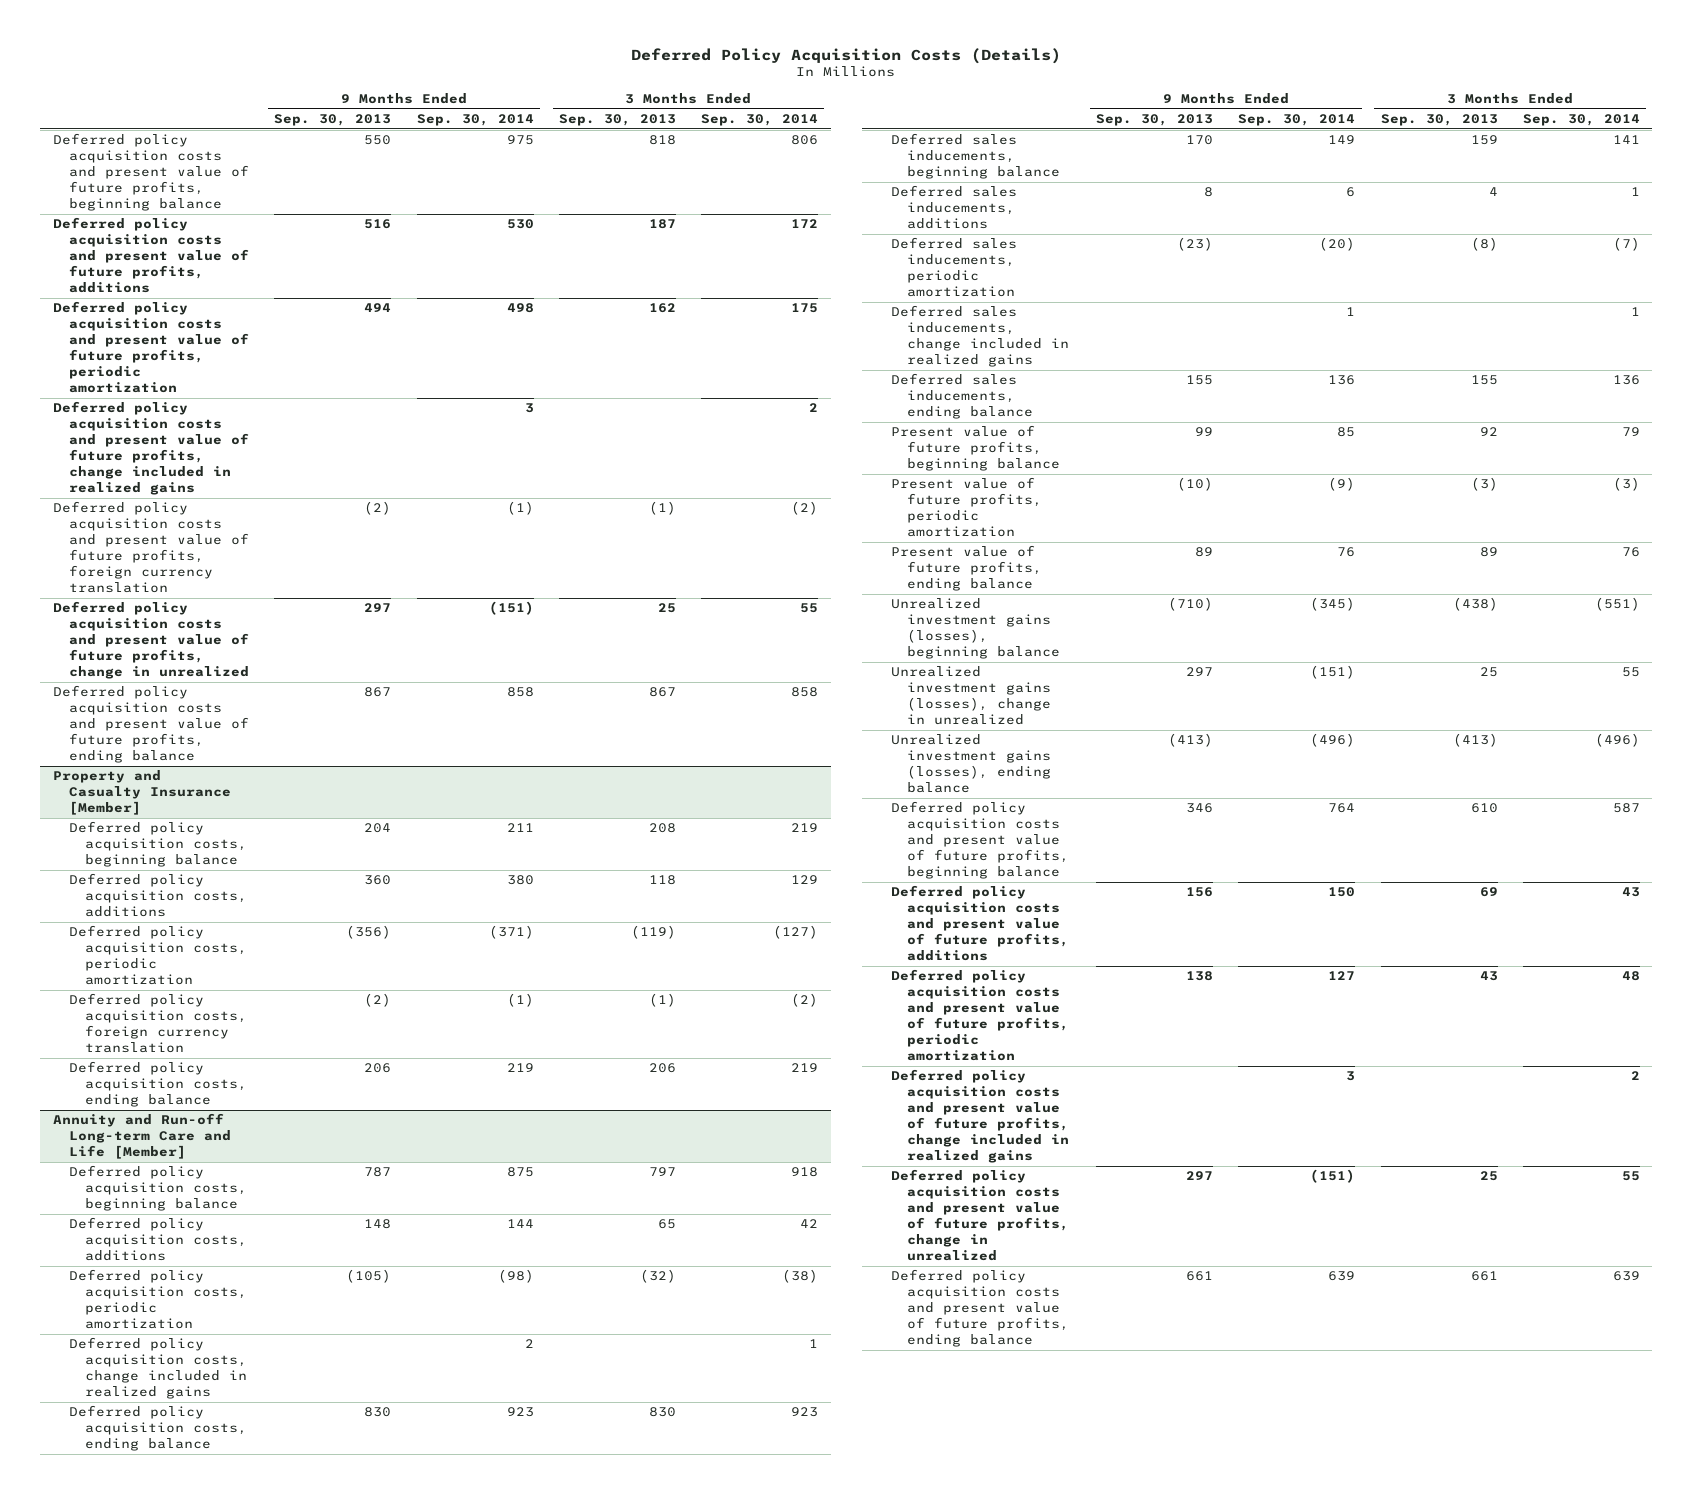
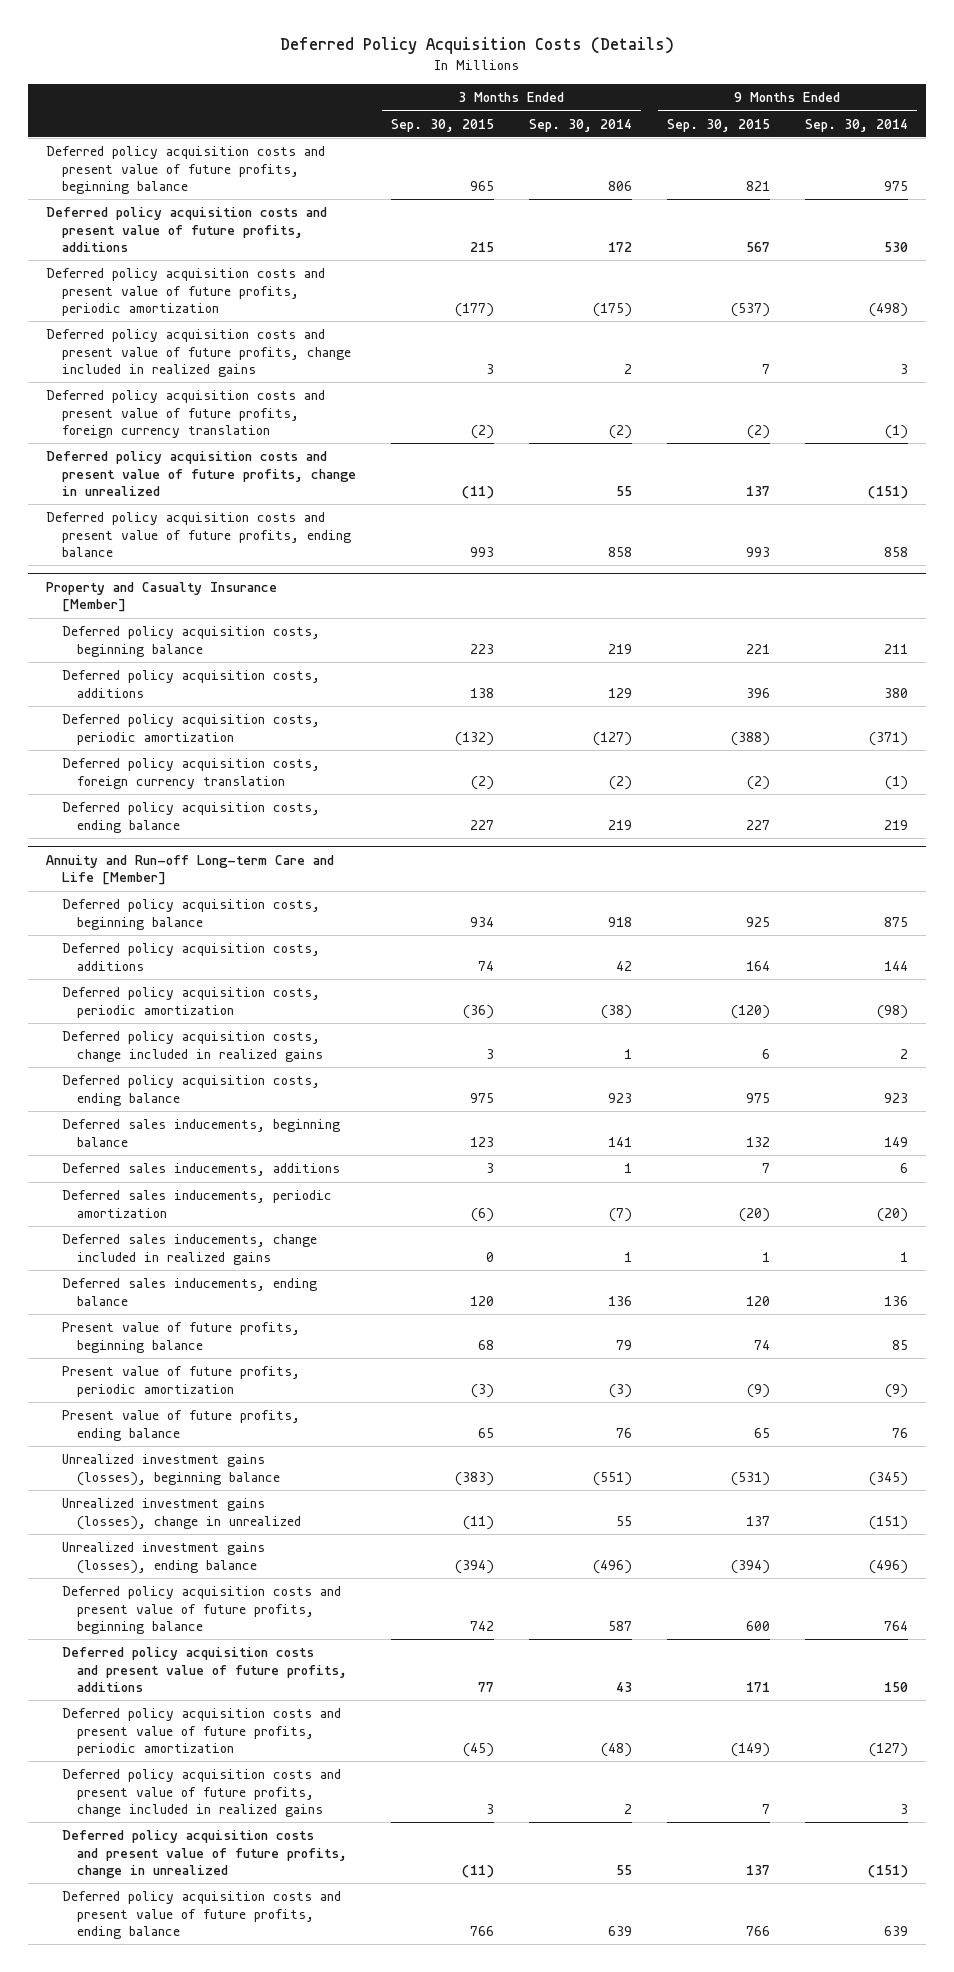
- | 9 Months Ended Sep. 30, 2013 | 9 Months Ended Sep. 30, 2014 | 3 Months Ended Sep. 30, 2013 | 3 Months Ended Sep. 30, 2014
+ | 3 Months Ended Sep. 30, 2015 | 3 Months Ended Sep. 30, 2014 | 9 Months Ended Sep. 30, 2015 | 9 Months Ended Sep. 30, 2014
- Deferred policy acquisition costs and present value of future profits, periodic amortization | 494 | 498 | 162 | 175
+ Deferred policy acquisition costs and present value of future profits, periodic amortization | (177) | (175) | (537) | (498)
@ Annuity and Run-off Long-term Care and Life [Member]
- Deferred policy acquisition costs and present value of future profits, periodic amortization | 138 | 127 | 43 | 48
+ Deferred policy acquisition costs and present value of future profits, periodic amortization | (45) | (48) | (149) | (127)

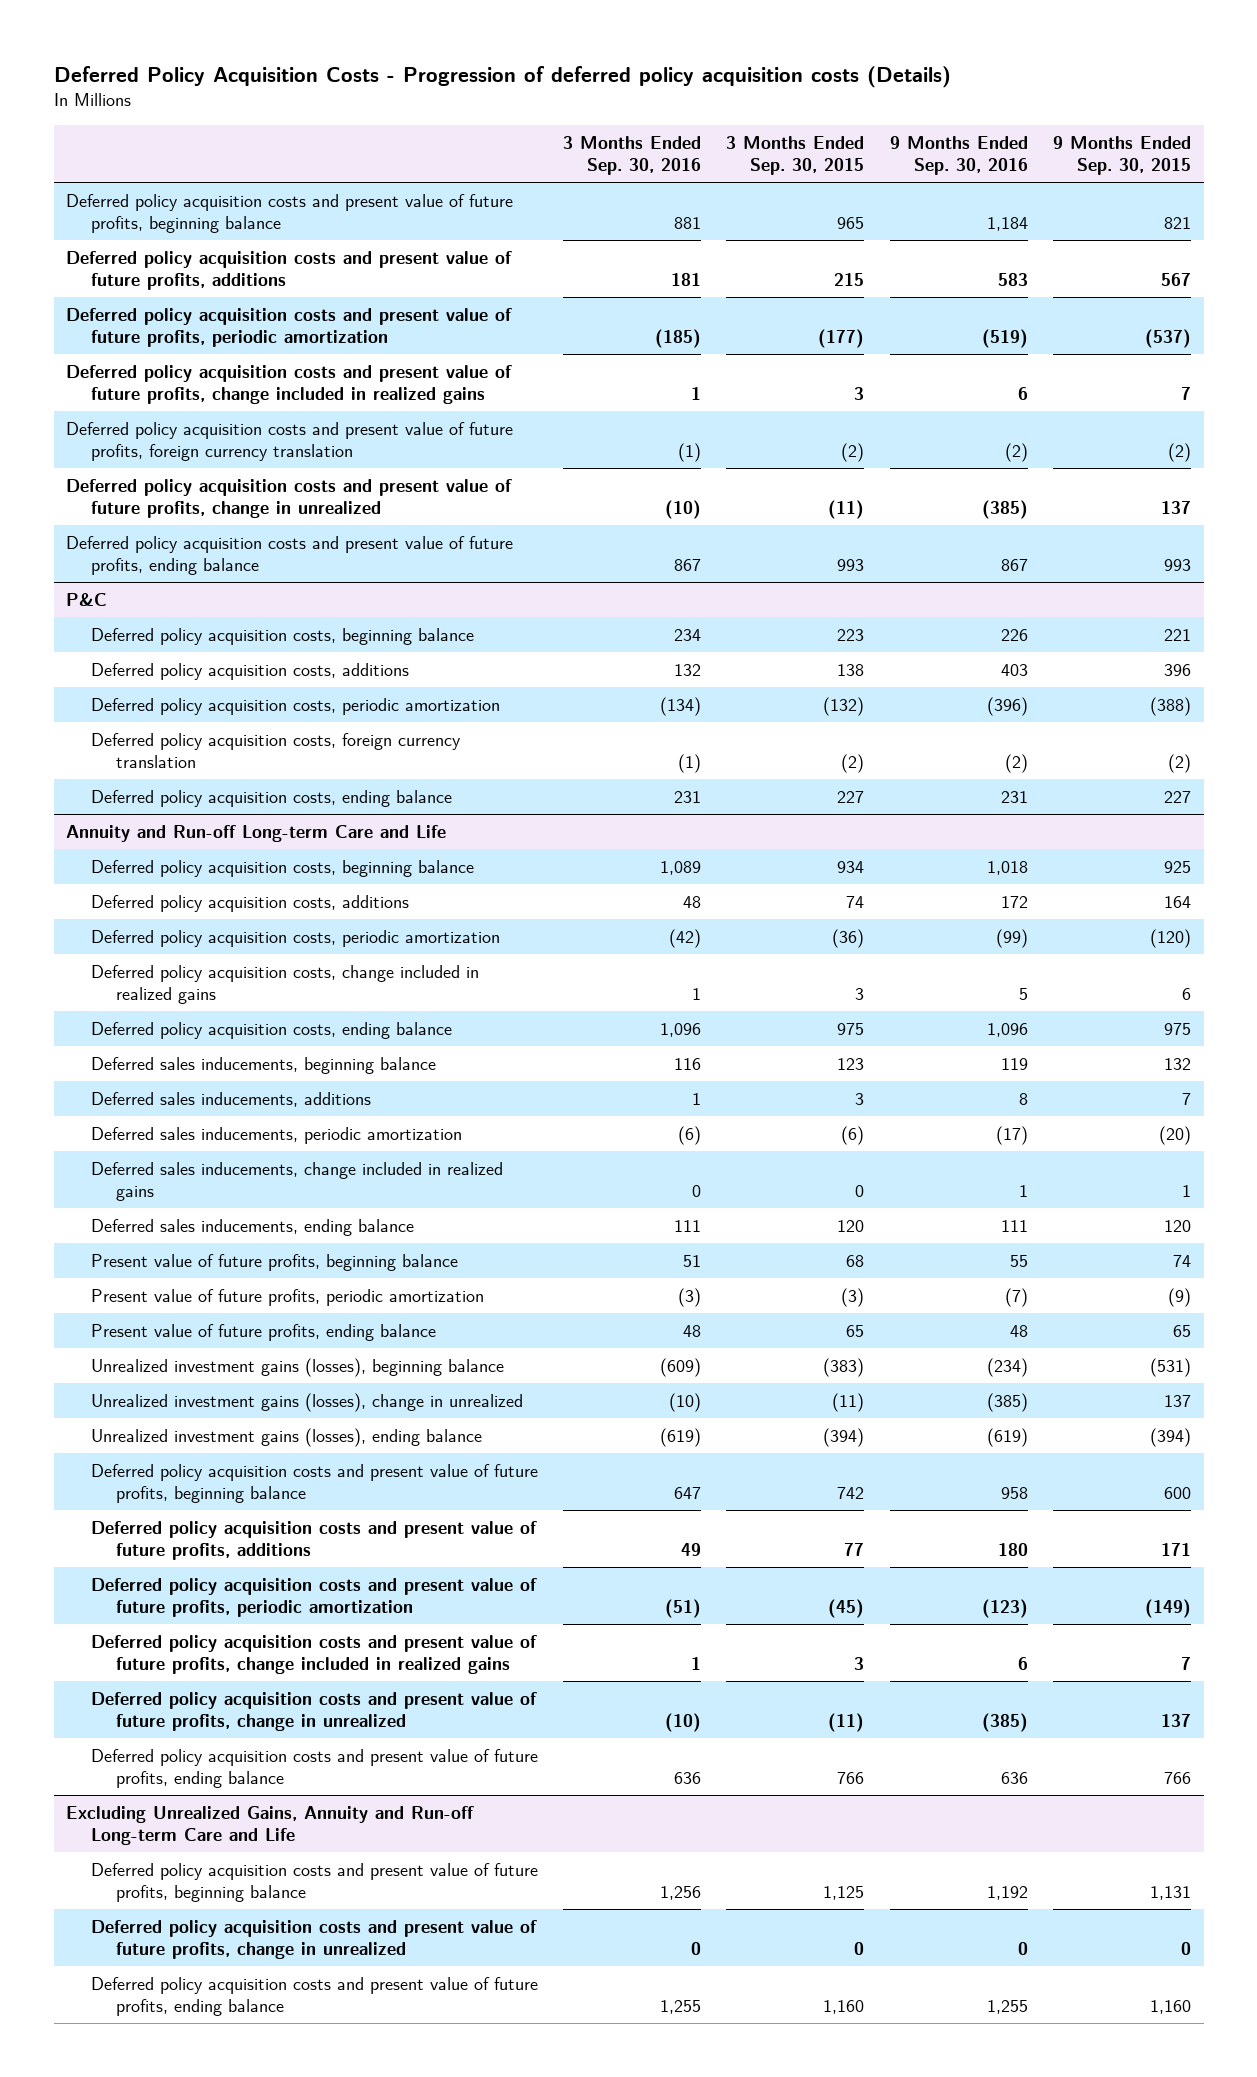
- Deferred Policy Acquisition Costs (Details)
+ Deferred Policy Acquisition Costs - Progression of deferred policy acquisition costs (Details)
- | 3 Months Ended Sep. 30, 2015 | 3 Months Ended Sep. 30, 2014 | 9 Months Ended Sep. 30, 2015 | 9 Months Ended Sep. 30, 2014
+ | 3 Months Ended Sep. 30, 2016 | 3 Months Ended Sep. 30, 2015 | 9 Months Ended Sep. 30, 2016 | 9 Months Ended Sep. 30, 2015
- Property and Casualty Insurance [Member]
+ P&C
- Annuity and Run-off Long-term Care and Life [Member]
+ Annuity and Run-off Long-term Care and Life
+ Excluding Unrealized Gains, Annuity and Run-off Long-term Care and Life
+ Deferred policy acquisition costs and present value of future profits, beginning balance | 1,256 | 1,125 | 1,192 | 1,131
+ Deferred policy acquisition costs and present value of future profits, change in unrealized | 0 | 0 | 0 | 0
+ Deferred policy acquisition costs and present value of future profits, ending balance | 1,255 | 1,160 | 1,255 | 1,160

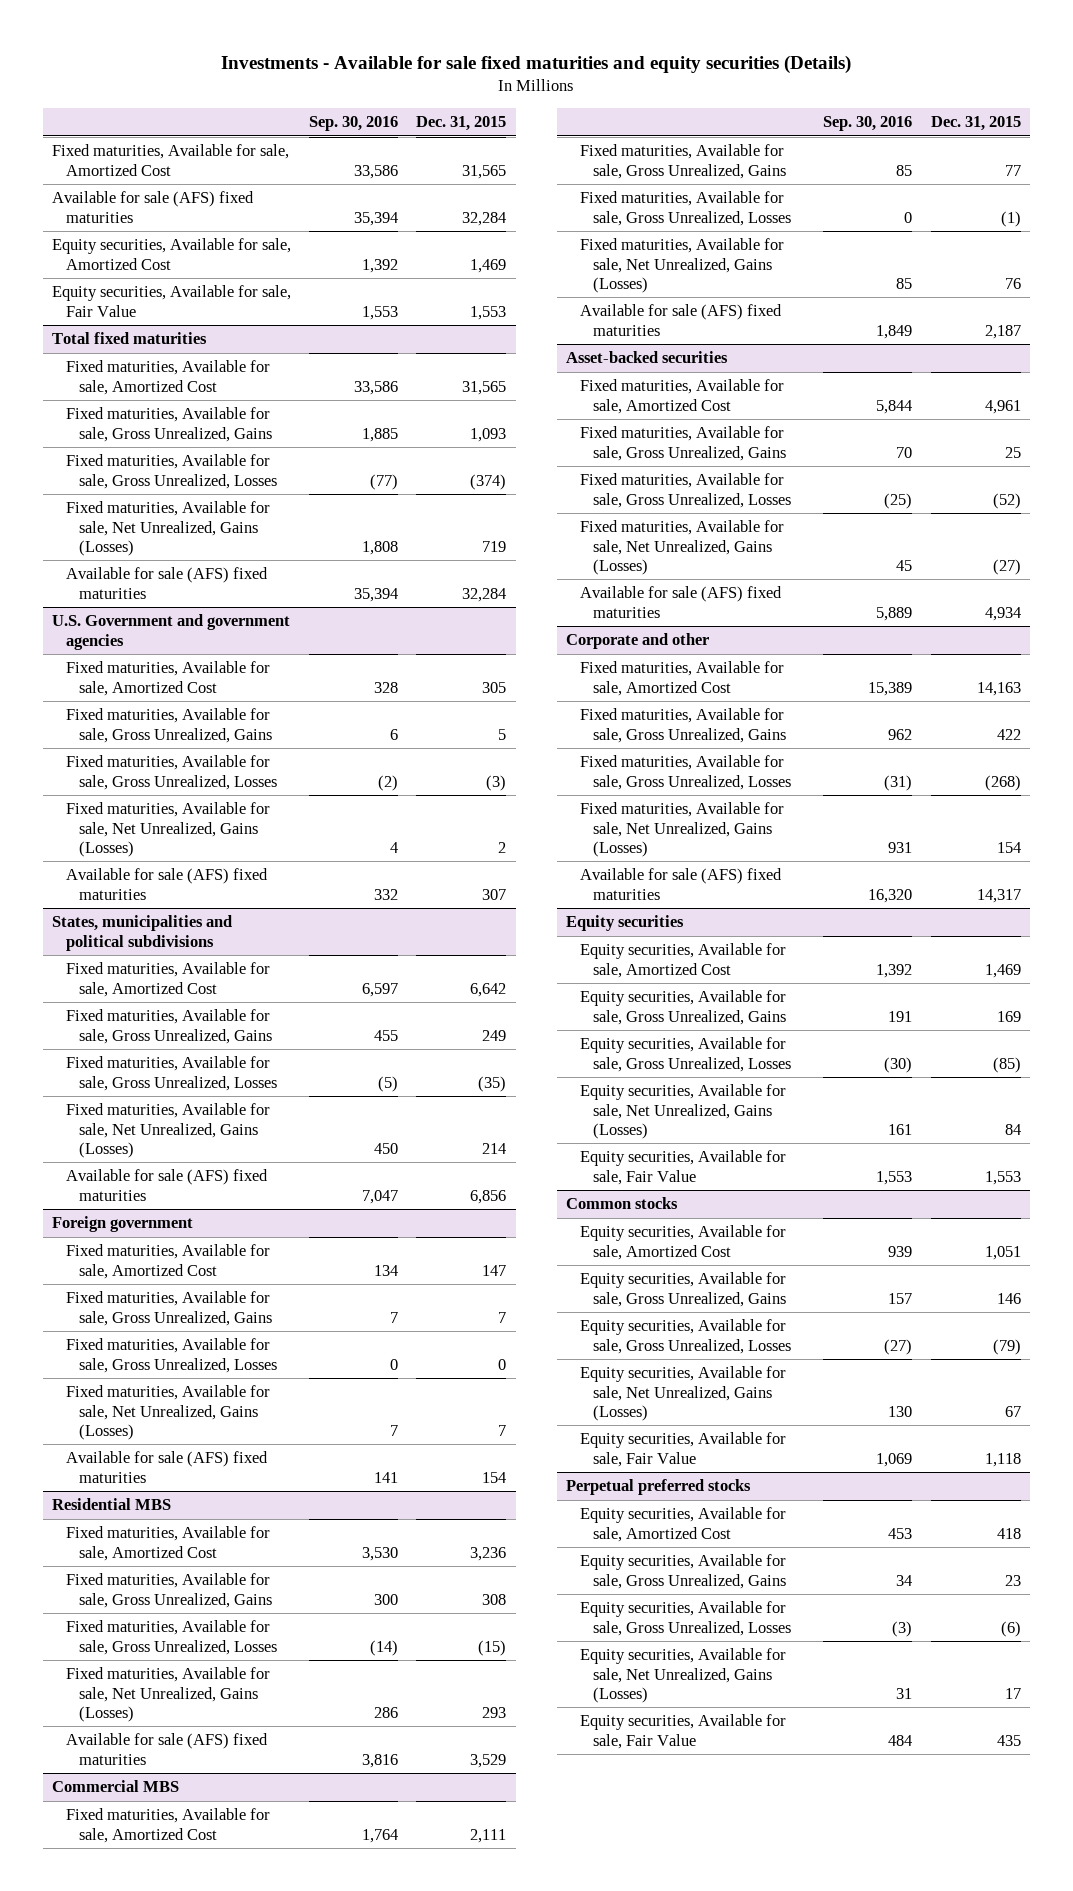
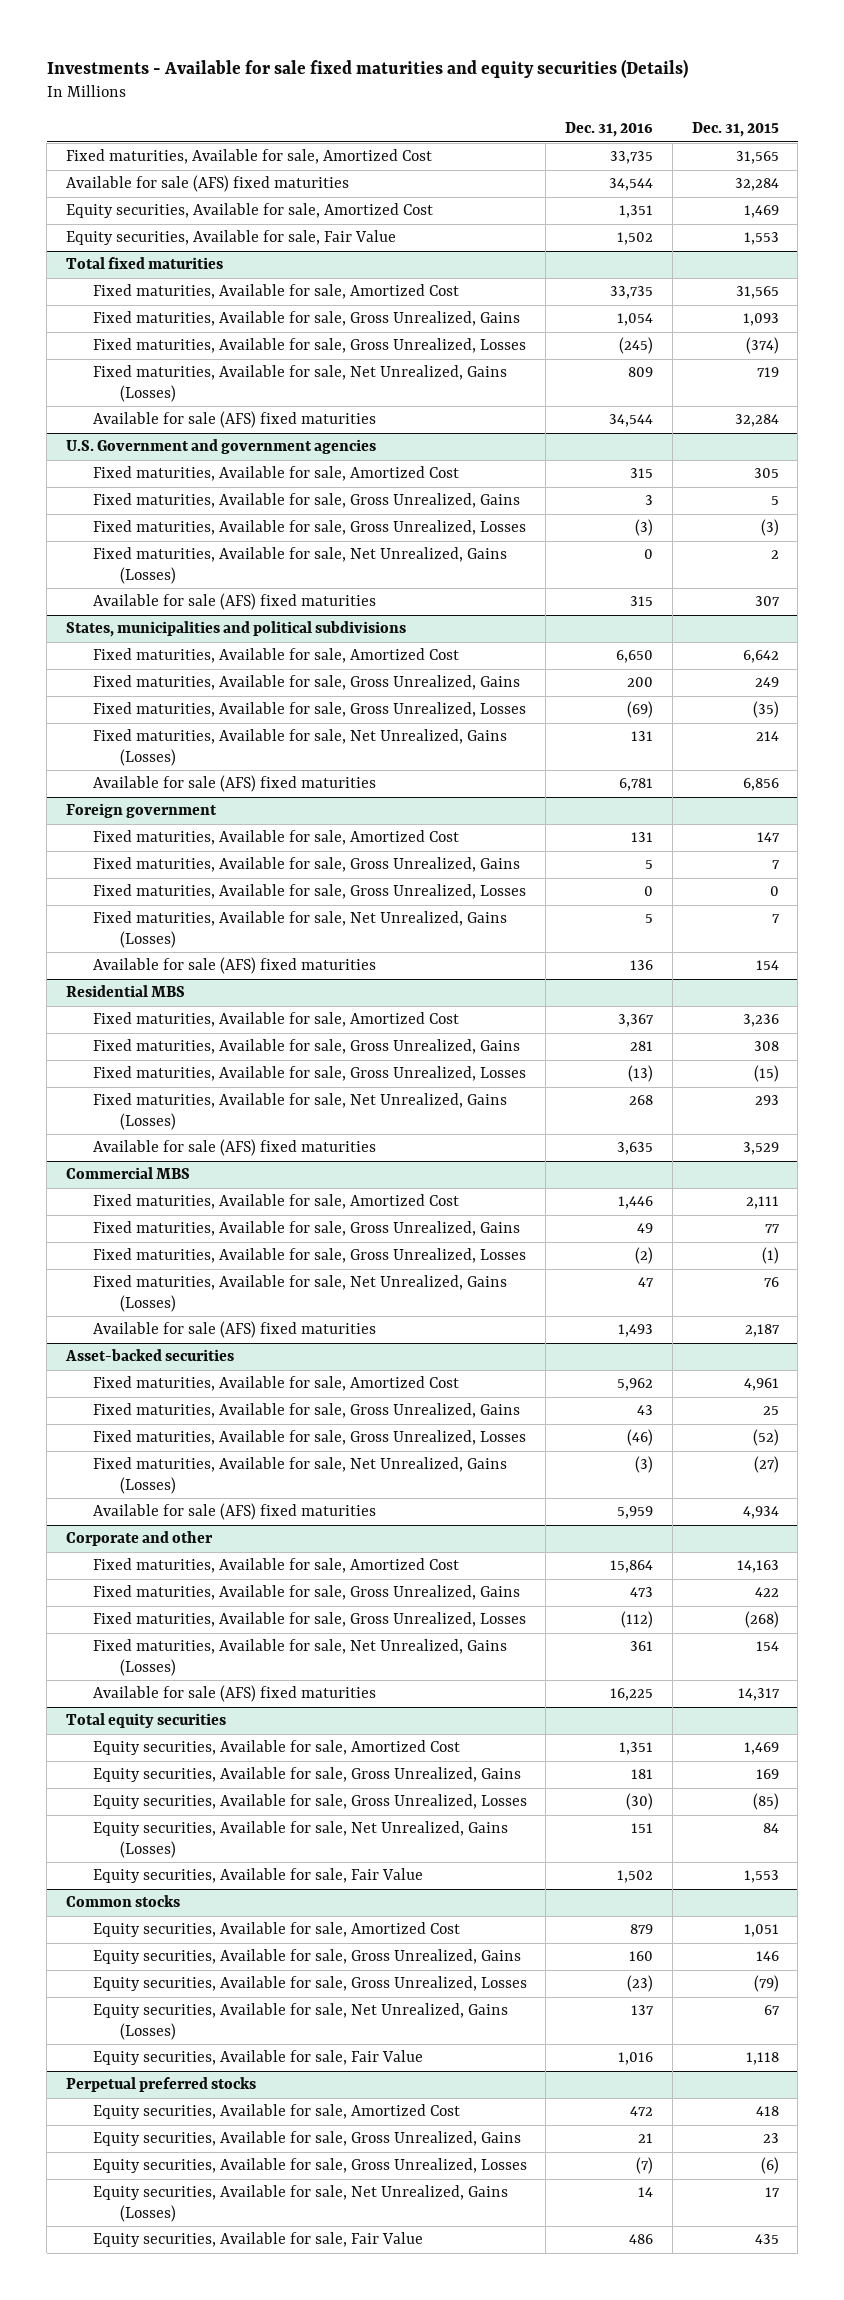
- | Sep. 30, 2016 | Dec. 31, 2015
+ | Dec. 31, 2016 | Dec. 31, 2015
- Equity securities
+ Total equity securities

